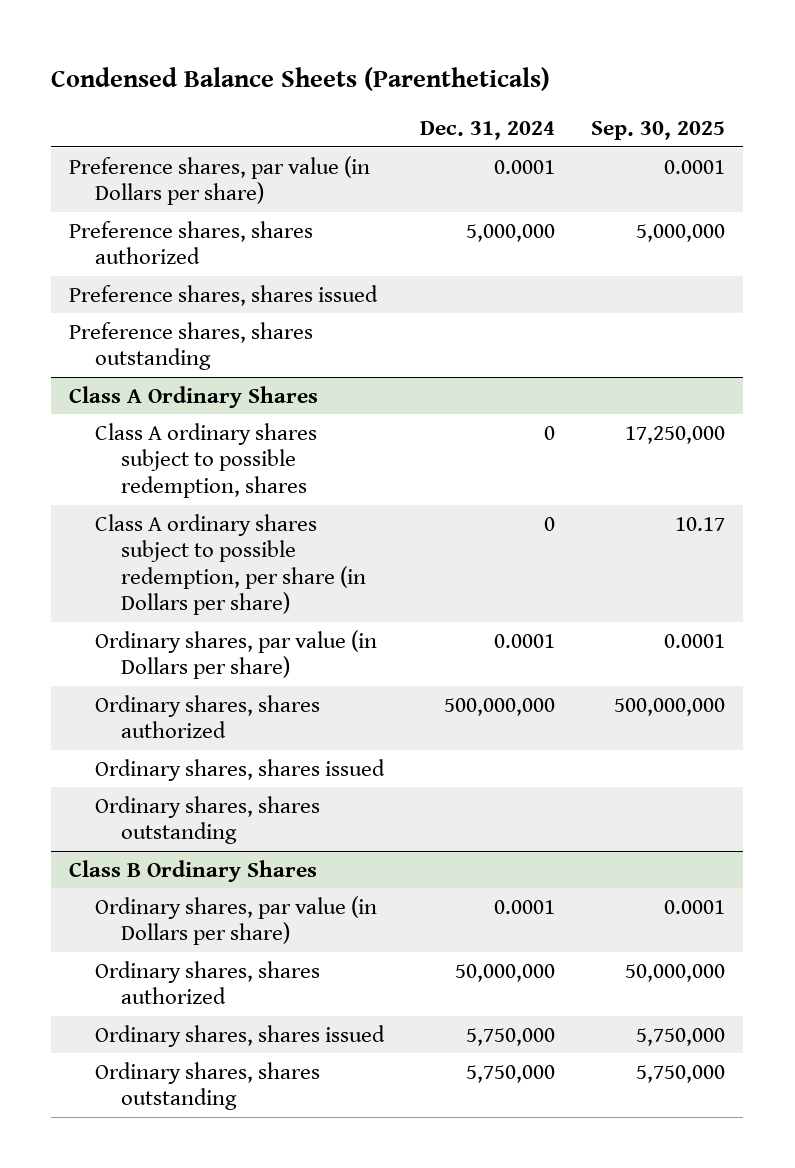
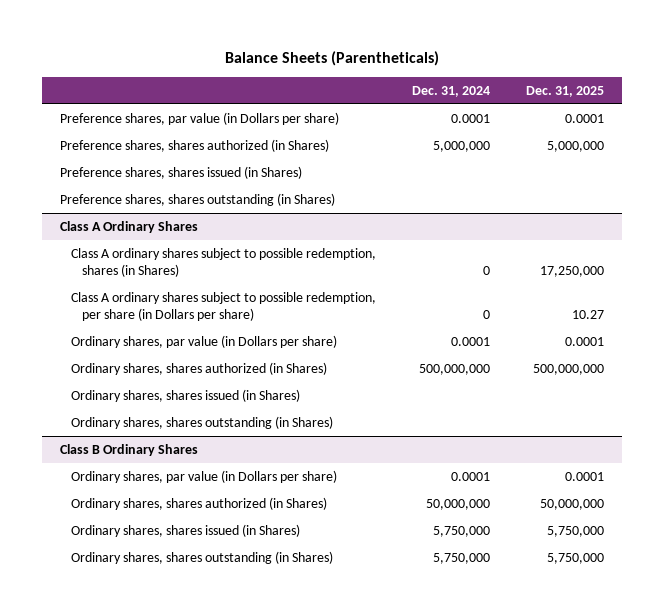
- Condensed Balance Sheets (Parentheticals)
+ Balance Sheets (Parentheticals)
- | Dec. 31, 2024 | Sep. 30, 2025
+ | Dec. 31, 2024 | Dec. 31, 2025
- Preference shares, shares authorized | 5,000,000 | 5,000,000
- Preference shares, shares issued
- Preference shares, shares outstanding
+ Preference shares, shares authorized (in Shares) | 5,000,000 | 5,000,000
+ Preference shares, shares issued (in Shares)
+ Preference shares, shares outstanding (in Shares)
@ Class A Ordinary Shares
- Class A ordinary shares subject to possible redemption, shares | 0 | 17,250,000
+ Class A ordinary shares subject to possible redemption, shares (in Shares) | 0 | 17,250,000
- Ordinary shares, shares authorized | 500,000,000 | 500,000,000
- Ordinary shares, shares issued
- Ordinary shares, shares outstanding
+ Ordinary shares, shares authorized (in Shares) | 500,000,000 | 500,000,000
+ Ordinary shares, shares issued (in Shares)
+ Ordinary shares, shares outstanding (in Shares)
@ Class B Ordinary Shares
- Ordinary shares, shares authorized | 50,000,000 | 50,000,000
- Ordinary shares, shares issued | 5,750,000 | 5,750,000
- Ordinary shares, shares outstanding | 5,750,000 | 5,750,000
+ Ordinary shares, shares authorized (in Shares) | 50,000,000 | 50,000,000
+ Ordinary shares, shares issued (in Shares) | 5,750,000 | 5,750,000
+ Ordinary shares, shares outstanding (in Shares) | 5,750,000 | 5,750,000

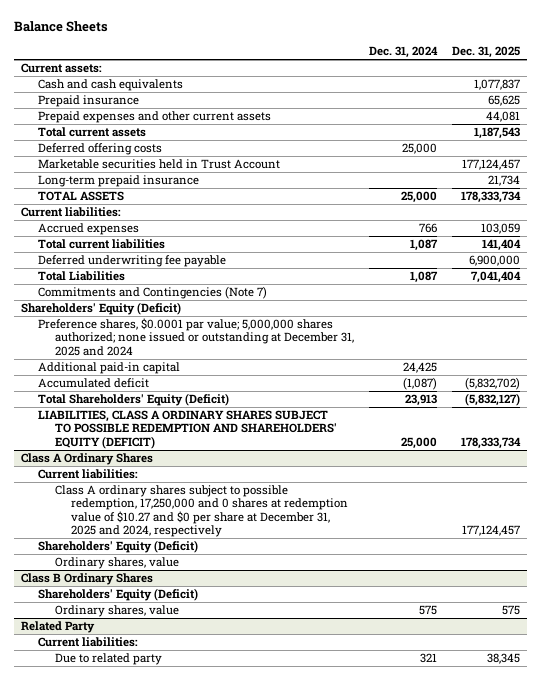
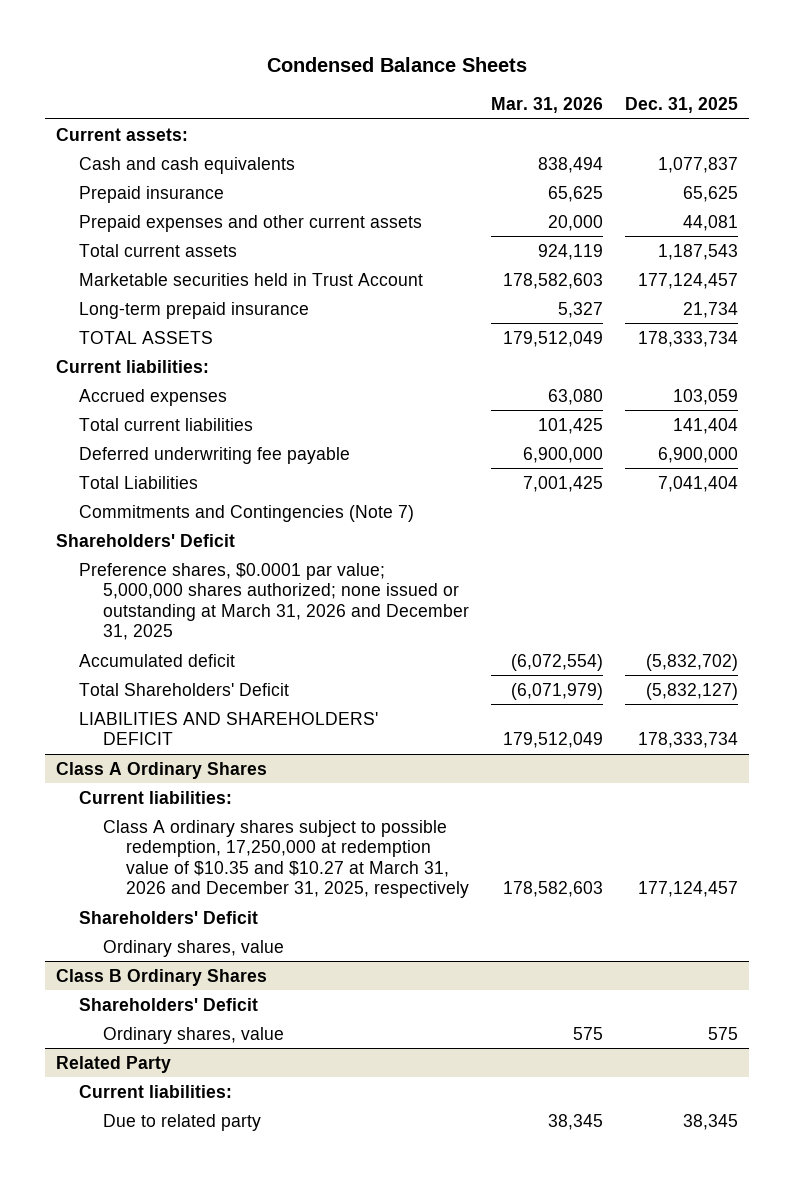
- Balance Sheets
+ Condensed Balance Sheets
- | Dec. 31, 2024 | Dec. 31, 2025
+ | Mar. 31, 2026 | Dec. 31, 2025
- Deferred offering costs | 25,000 |
- Shareholders' Equity (Deficit)
- Preference shares, $0.0001 par value; 5,000,000 shares authorized; none issued or outstanding at December 31, 2025 and 2024
- Additional paid-in capital | 24,425 |
+ Shareholders' Deficit
+ Preference shares, $0.0001 par value; 5,000,000 shares authorized; none issued or outstanding at March 31, 2026 and December 31, 2025
- Total Shareholders' Equity (Deficit) | 23,913 | (5,832,127)
- LIABILITIES, CLASS A ORDINARY SHARES SUBJECT TO POSSIBLE REDEMPTION AND SHAREHOLDERS' EQUITY (DEFICIT) | 25,000 | 178,333,734
+ Total Shareholders' Deficit | (6,071,979) | (5,832,127)
+ LIABILITIES AND SHAREHOLDERS' DEFICIT | 179,512,049 | 178,333,734
@ Class A Ordinary Shares
- Class A ordinary shares subject to possible redemption, 17,250,000 and 0 shares at redemption value of $10.27 and $0 per share at December 31, 2025 and 2024, respectively | | 177,124,457
- Shareholders' Equity (Deficit)
+ Class A ordinary shares subject to possible redemption, 17,250,000 at redemption value of $10.35 and $10.27 at March 31, 2026 and December 31, 2025, respectively | 178,582,603 | 177,124,457
+ Shareholders' Deficit
@ Class B Ordinary Shares
- Shareholders' Equity (Deficit)
+ Shareholders' Deficit

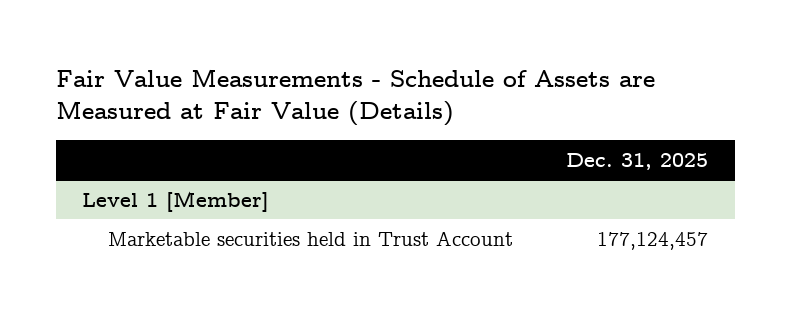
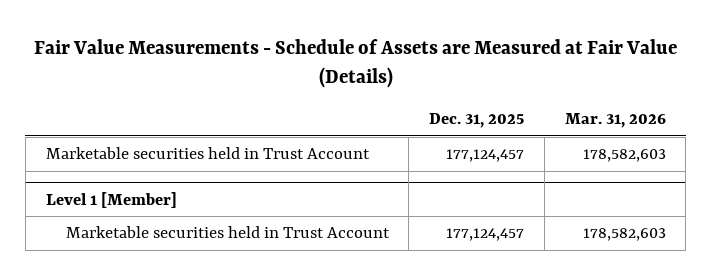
- | Dec. 31, 2025
+ | Dec. 31, 2025 | Mar. 31, 2026
+ Marketable securities held in Trust Account | 177,124,457 | 178,582,603

